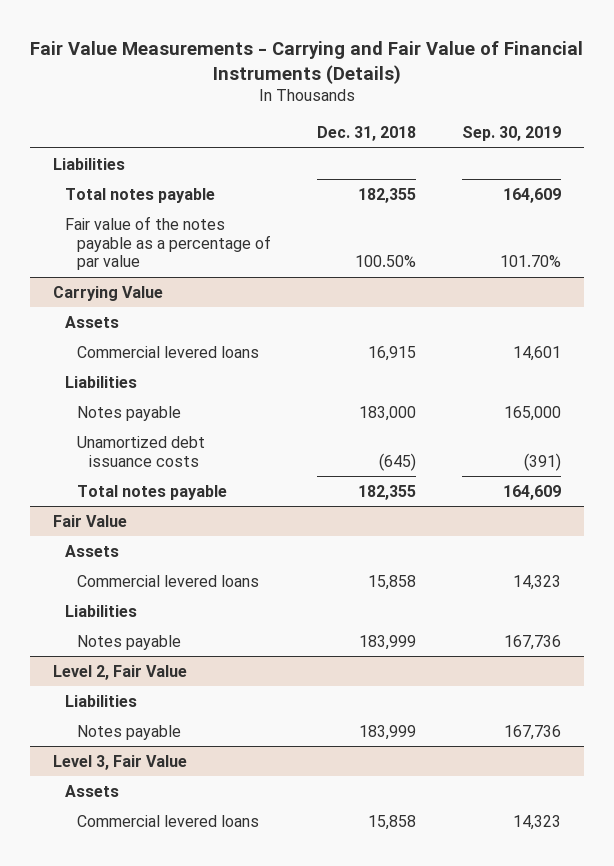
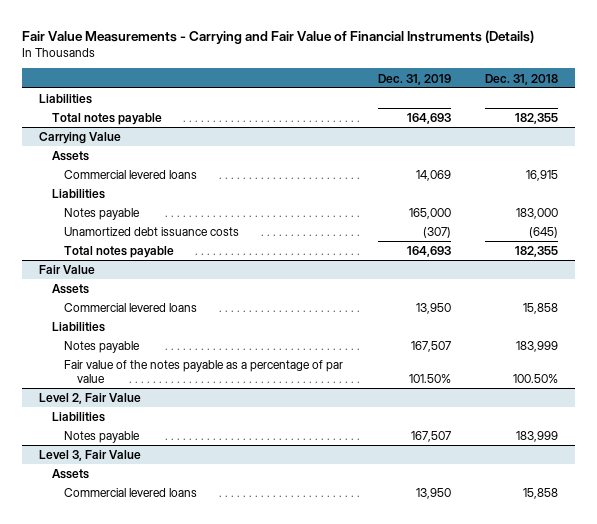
- | Dec. 31, 2018 | Sep. 30, 2019
+ | Dec. 31, 2019 | Dec. 31, 2018
- Fair value of the notes payable as a percentage of par value | 100.50% | 101.70%
@ Fair Value
+ Fair value of the notes payable as a percentage of par value | 101.50% | 100.50%

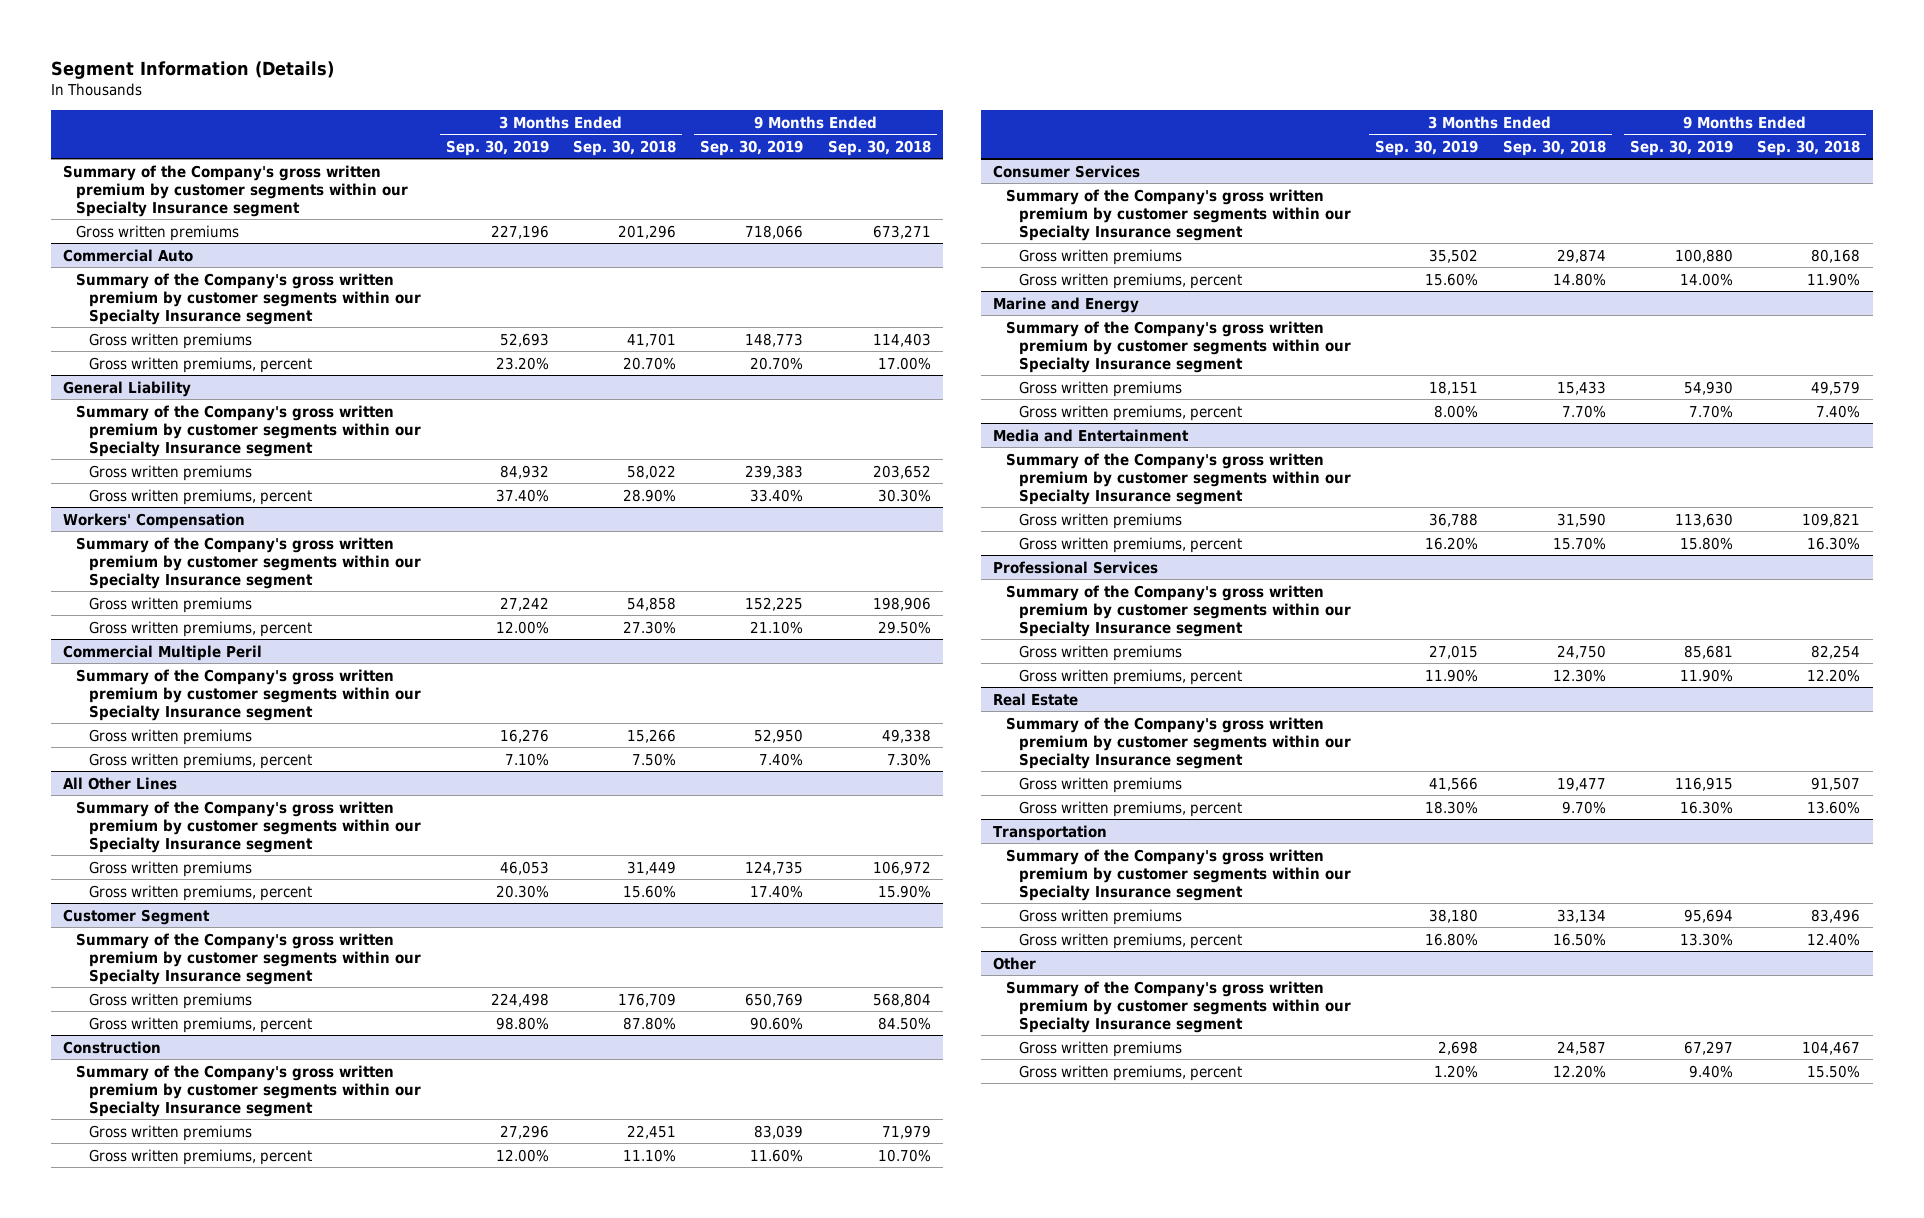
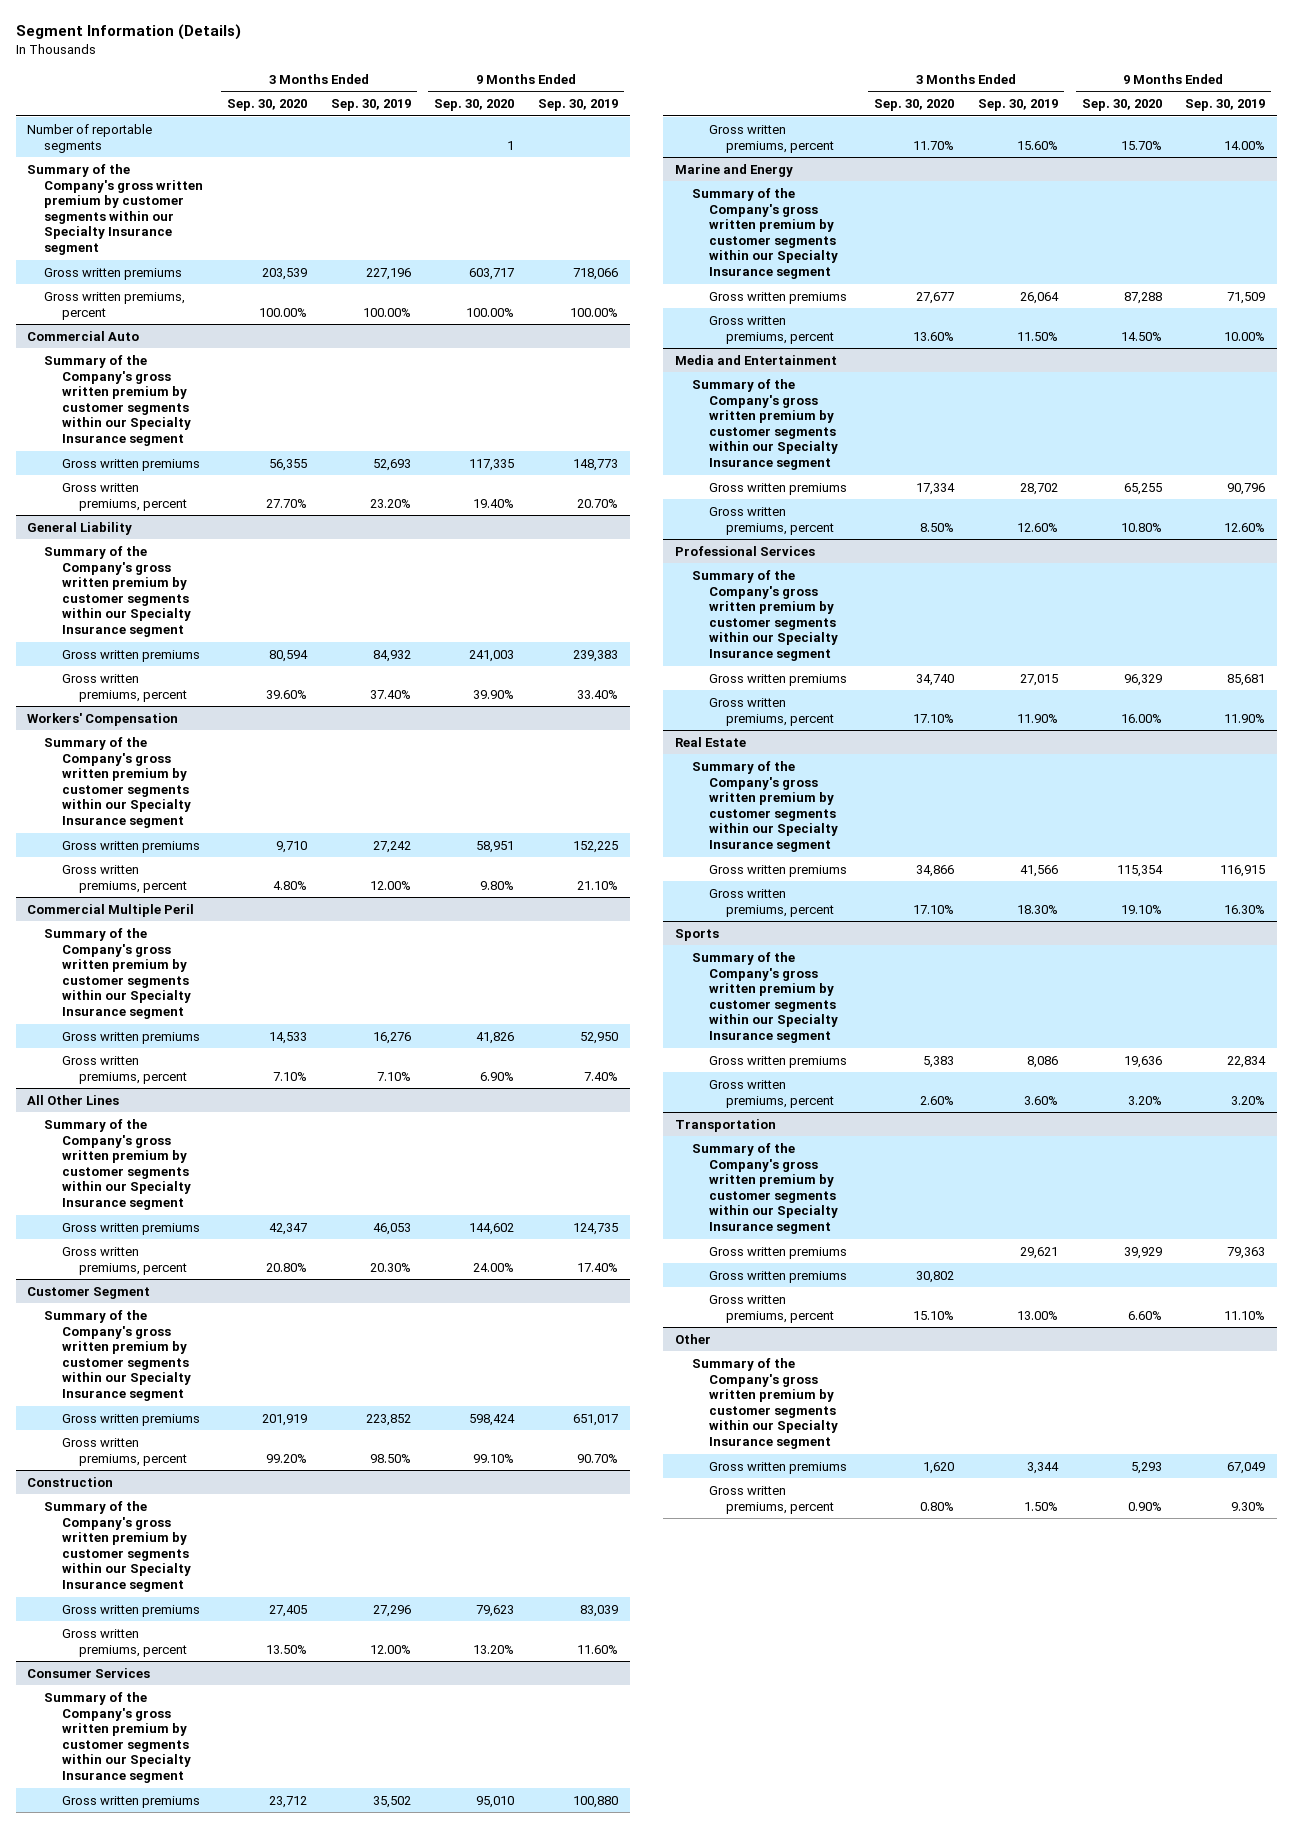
- | 3 Months Ended Sep. 30, 2019 | 3 Months Ended Sep. 30, 2018 | 9 Months Ended Sep. 30, 2019 | 9 Months Ended Sep. 30, 2018
+ | 3 Months Ended Sep. 30, 2020 | 3 Months Ended Sep. 30, 2019 | 9 Months Ended Sep. 30, 2020 | 9 Months Ended Sep. 30, 2019
+ Number of reportable segments | | | 1 |
+ Gross written premiums, percent | 100.00% | 100.00% | 100.00% | 100.00%
@ Customer Segment
- Gross written premiums | 224,498 | 176,709 | 650,769 | 568,804
- Gross written premiums, percent | 98.80% | 87.80% | 90.60% | 84.50%
+ Gross written premiums | 201,919 | 223,852 | 598,424 | 651,017
+ Gross written premiums, percent | 99.20% | 98.50% | 99.10% | 90.70%
@ Marine and Energy
- Gross written premiums | 18,151 | 15,433 | 54,930 | 49,579
- Gross written premiums, percent | 8.00% | 7.70% | 7.70% | 7.40%
+ Gross written premiums | 27,677 | 26,064 | 87,288 | 71,509
+ Gross written premiums, percent | 13.60% | 11.50% | 14.50% | 10.00%
@ Media and Entertainment
- Gross written premiums | 36,788 | 31,590 | 113,630 | 109,821
- Gross written premiums, percent | 16.20% | 15.70% | 15.80% | 16.30%
+ Gross written premiums | 17,334 | 28,702 | 65,255 | 90,796
+ Gross written premiums, percent | 8.50% | 12.60% | 10.80% | 12.60%
+ Sports
+ Summary of the Company's gross written premium by customer segments within our Specialty Insurance segment
+ Gross written premiums | 5,383 | 8,086 | 19,636 | 22,834
+ Gross written premiums, percent | 2.60% | 3.60% | 3.20% | 3.20%
@ Transportation
- Gross written premiums | 38,180 | 33,134 | 95,694 | 83,496
- Gross written premiums, percent | 16.80% | 16.50% | 13.30% | 12.40%
+ Gross written premiums | | 29,621 | 39,929 | 79,363
+ Gross written premiums | 30,802 | | |
+ Gross written premiums, percent | 15.10% | 13.00% | 6.60% | 11.10%
@ Other
- Gross written premiums | 2,698 | 24,587 | 67,297 | 104,467
- Gross written premiums, percent | 1.20% | 12.20% | 9.40% | 15.50%
+ Gross written premiums | 1,620 | 3,344 | 5,293 | 67,049
+ Gross written premiums, percent | 0.80% | 1.50% | 0.90% | 9.30%

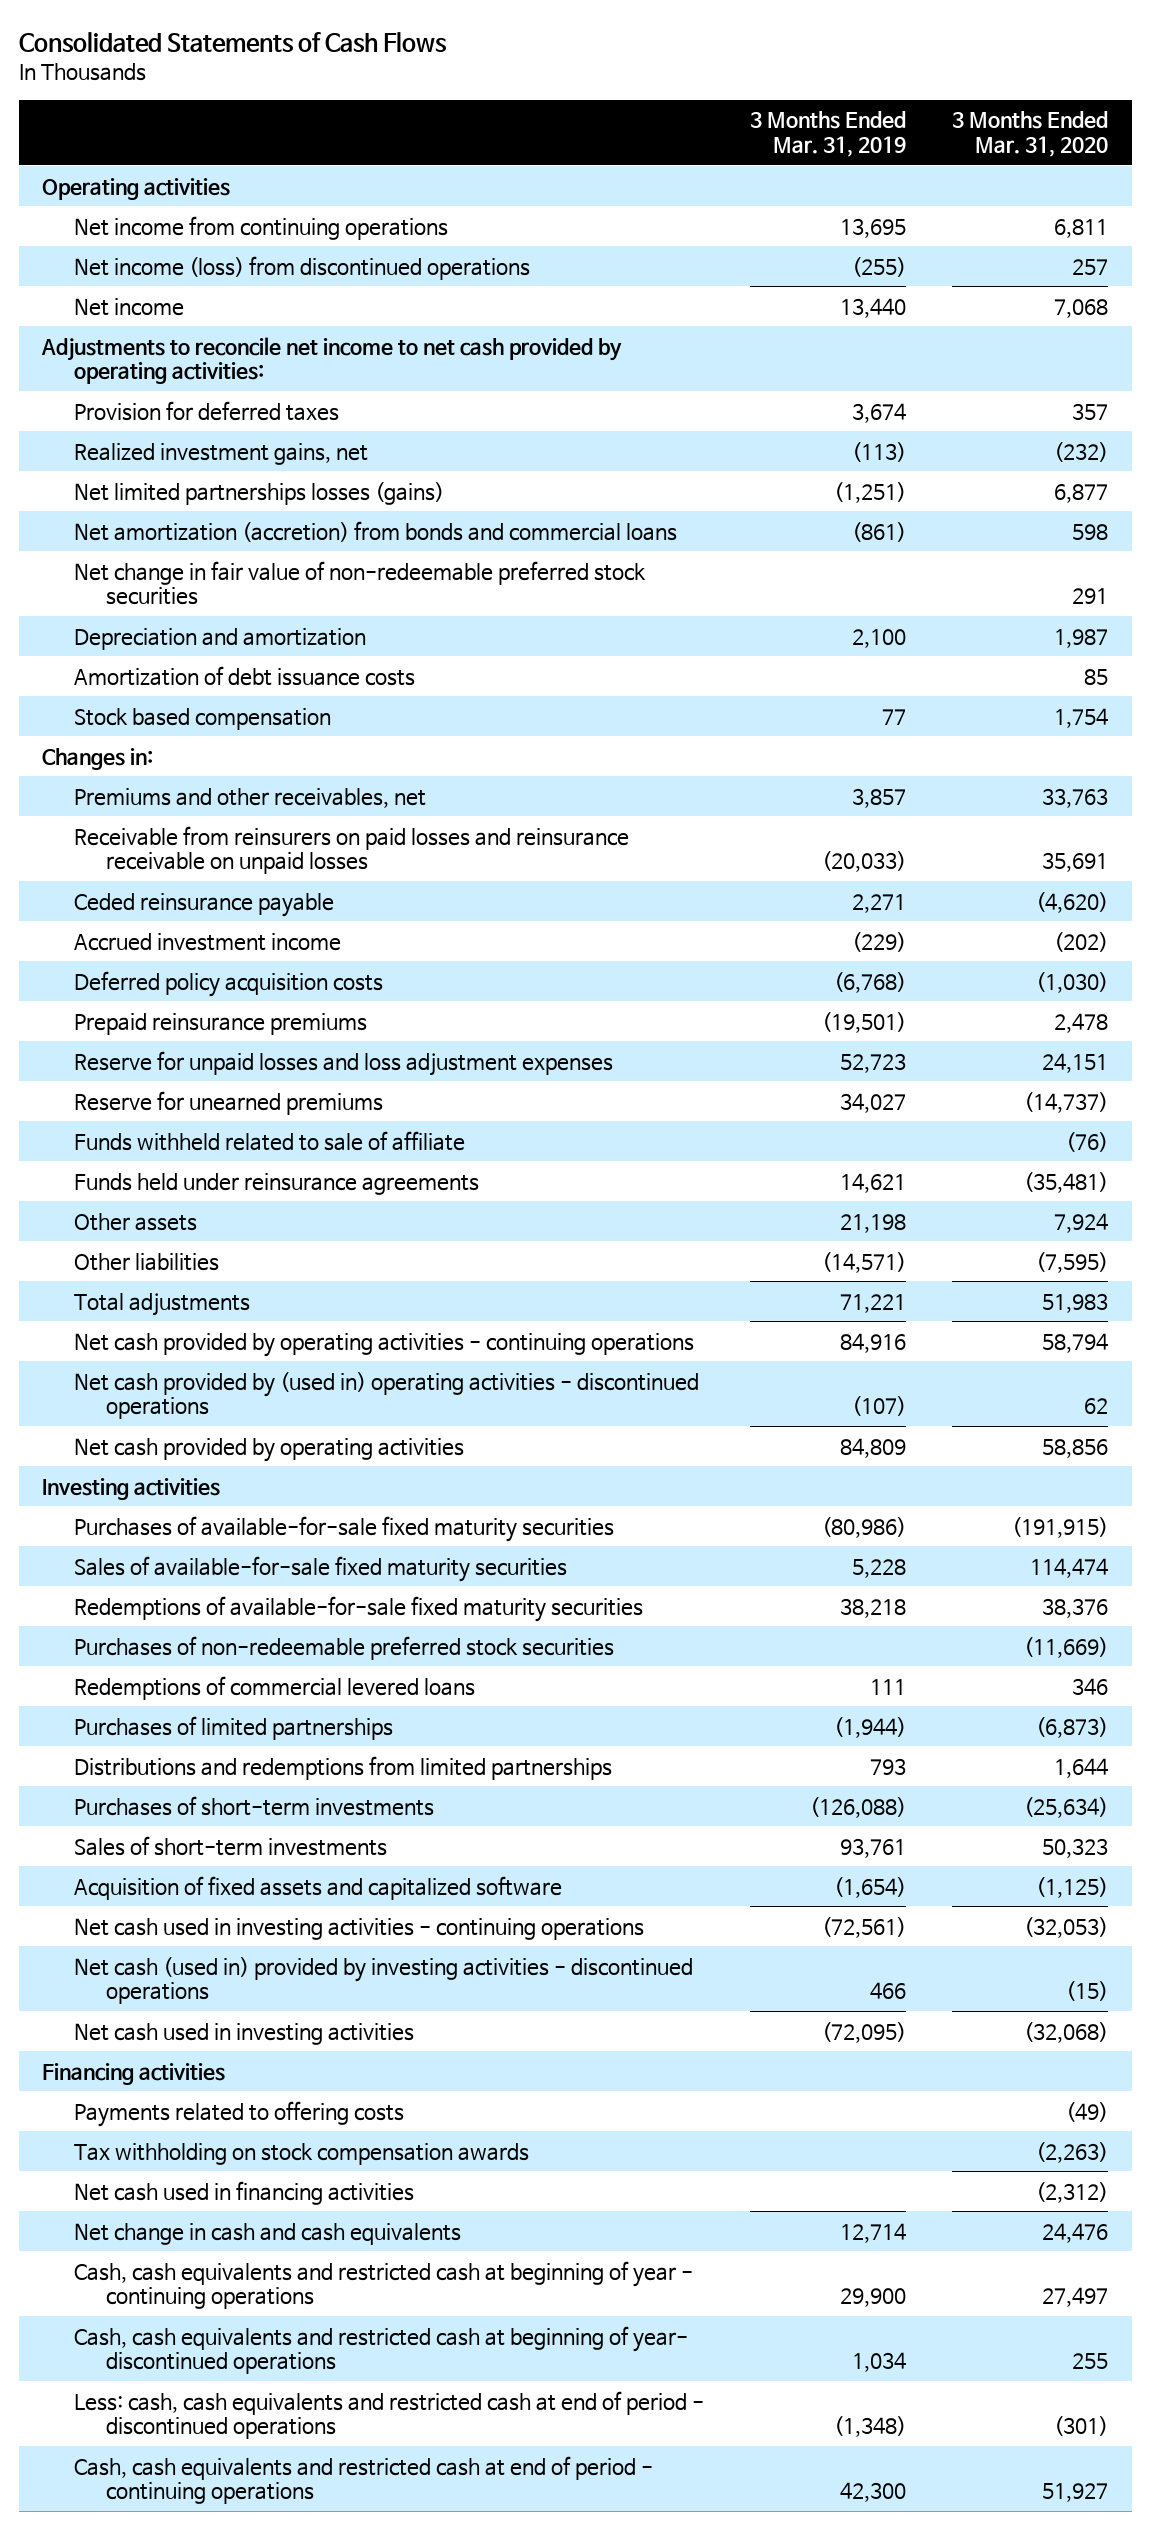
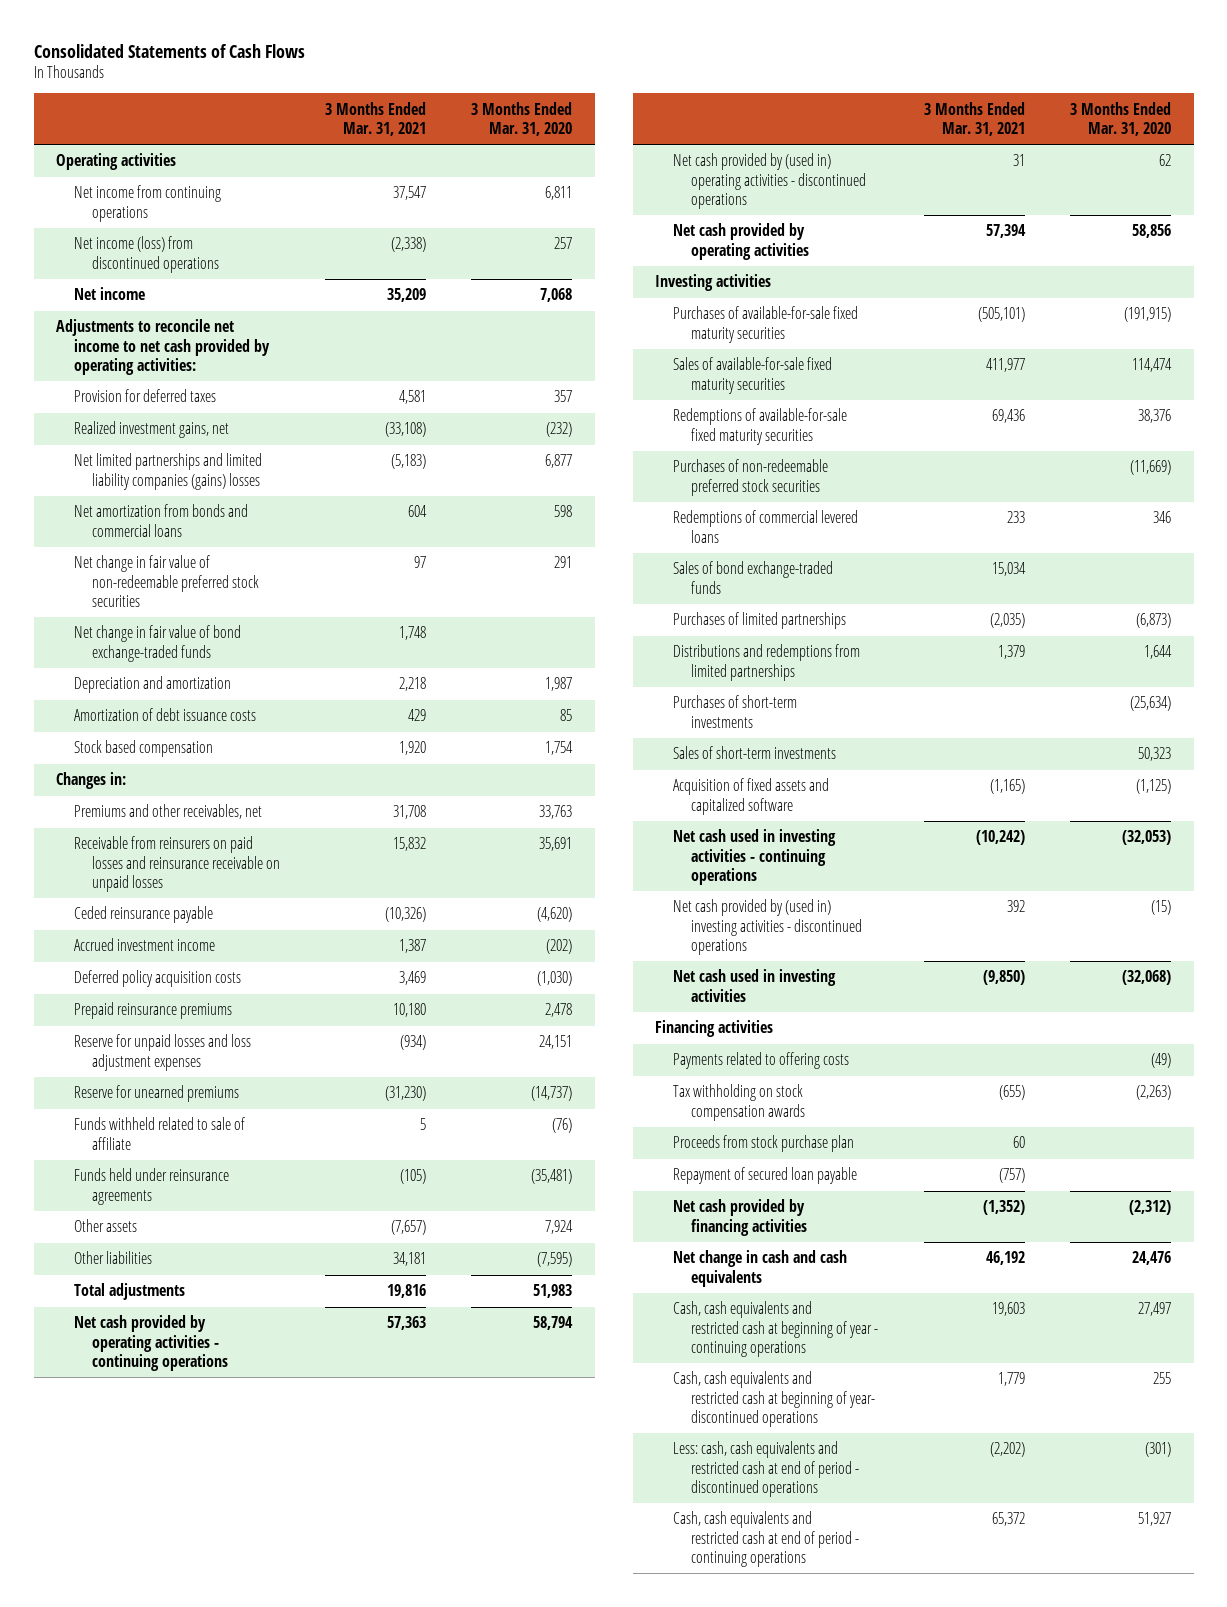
- | 3 Months Ended Mar. 31, 2019 | 3 Months Ended Mar. 31, 2020
+ | 3 Months Ended Mar. 31, 2021 | 3 Months Ended Mar. 31, 2020
- Net limited partnerships losses (gains) | (1,251) | 6,877
- Net amortization (accretion) from bonds and commercial loans | (861) | 598
+ Net limited partnerships and limited liability companies (gains) losses | (5,183) | 6,877
+ Net amortization from bonds and commercial loans | 604 | 598
+ Net change in fair value of bond exchange-traded funds | 1,748 |
+ Sales of bond exchange-traded funds | 15,034 |
- Net cash (used in) provided by investing activities - discontinued operations | 466 | (15)
+ Net cash provided by (used in) investing activities - discontinued operations | 392 | (15)
- Net cash used in financing activities | | (2,312)
+ Proceeds from stock purchase plan | 60 |
+ Repayment of secured loan payable | (757) |
+ Net cash provided by financing activities | (1,352) | (2,312)

